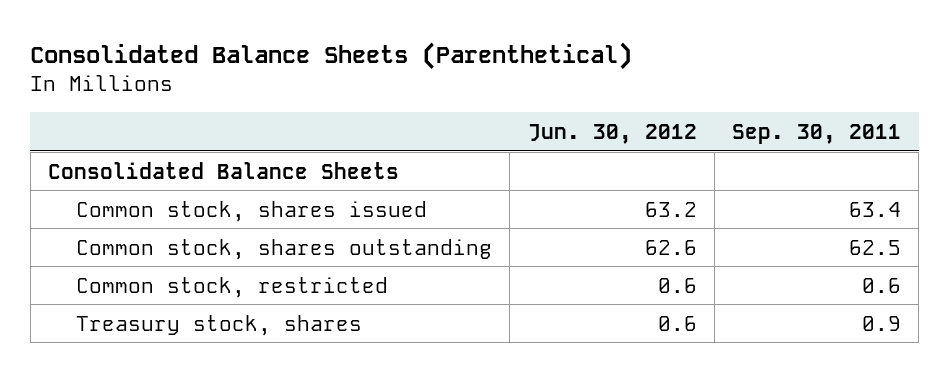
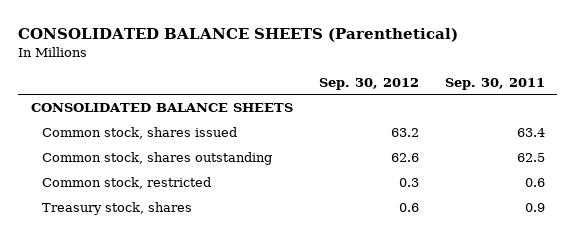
- Consolidated Balance Sheets (Parenthetical)
+ CONSOLIDATED BALANCE SHEETS (Parenthetical)
- | Jun. 30, 2012 | Sep. 30, 2011
+ | Sep. 30, 2012 | Sep. 30, 2011
- Consolidated Balance Sheets
+ CONSOLIDATED BALANCE SHEETS

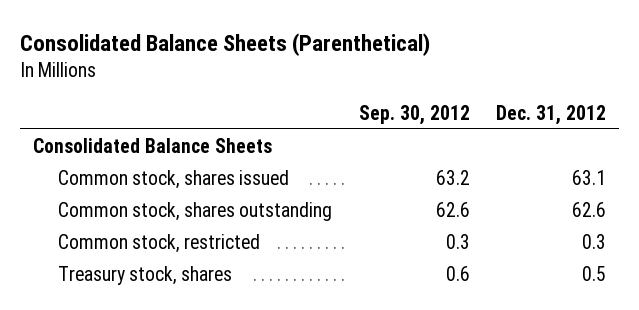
- CONSOLIDATED BALANCE SHEETS (Parenthetical)
+ Consolidated Balance Sheets (Parenthetical)
- | Sep. 30, 2012 | Sep. 30, 2011
+ | Sep. 30, 2012 | Dec. 31, 2012
- CONSOLIDATED BALANCE SHEETS
+ Consolidated Balance Sheets

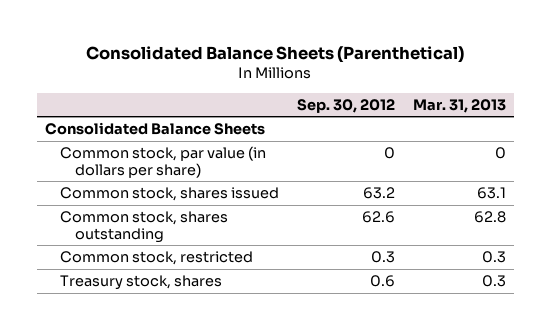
- | Sep. 30, 2012 | Dec. 31, 2012
+ | Sep. 30, 2012 | Mar. 31, 2013
+ Common stock, par value (in dollars per share) | 0 | 0

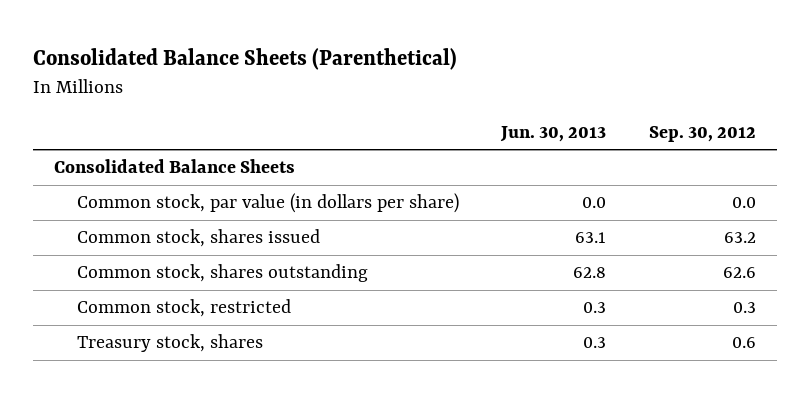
- | Sep. 30, 2012 | Mar. 31, 2013
+ | Jun. 30, 2013 | Sep. 30, 2012
- Common stock, par value (in dollars per share) | 0 | 0
+ Common stock, par value (in dollars per share) | 0.0 | 0.0

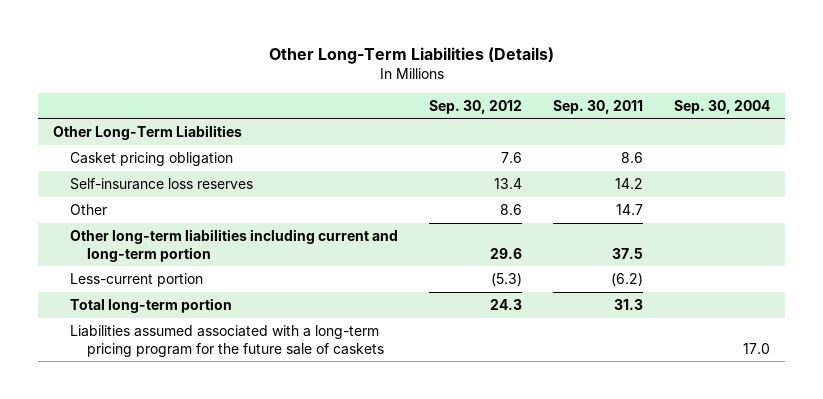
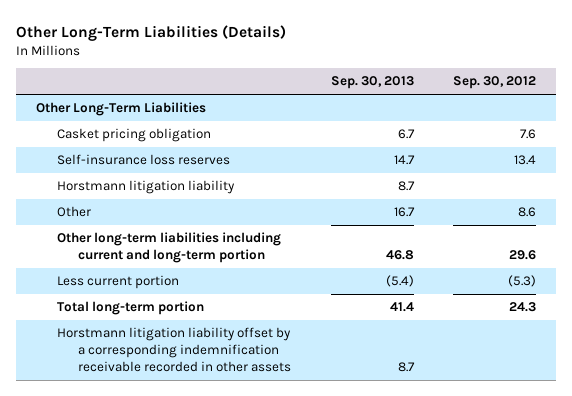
- | Sep. 30, 2012 | Sep. 30, 2011 | Sep. 30, 2004
+ | Sep. 30, 2013 | Sep. 30, 2012
+ Horstmann litigation liability | 8.7 |
- Less-current portion | (5.3) | (6.2) |
+ Less current portion | (5.4) | (5.3)
- Liabilities assumed associated with a long-term pricing program for the future sale of caskets | | | 17.0
+ Horstmann litigation liability offset by a corresponding indemnification receivable recorded in other assets | 8.7 |

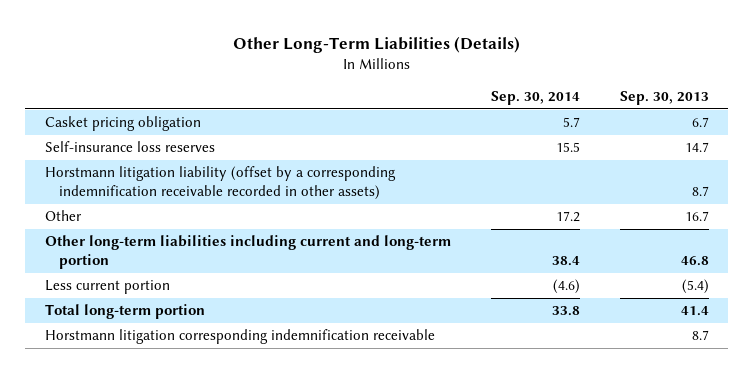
- | Sep. 30, 2013 | Sep. 30, 2012
+ | Sep. 30, 2014 | Sep. 30, 2013
- Other Long-Term Liabilities
- Horstmann litigation liability | 8.7 |
+ Horstmann litigation liability (offset by a corresponding indemnification receivable recorded in other assets) | | 8.7
- Horstmann litigation liability offset by a corresponding indemnification receivable recorded in other assets | 8.7 |
+ Horstmann litigation corresponding indemnification receivable | | 8.7

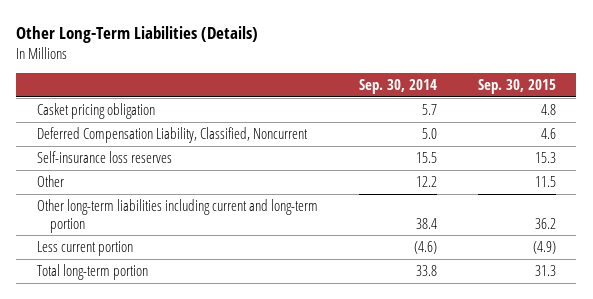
- | Sep. 30, 2014 | Sep. 30, 2013
+ | Sep. 30, 2014 | Sep. 30, 2015
+ Deferred Compensation Liability, Classified, Noncurrent | 5.0 | 4.6
- Horstmann litigation liability (offset by a corresponding indemnification receivable recorded in other assets) | | 8.7
- Other | 17.2 | 16.7
+ Other | 12.2 | 11.5
- Horstmann litigation corresponding indemnification receivable | | 8.7

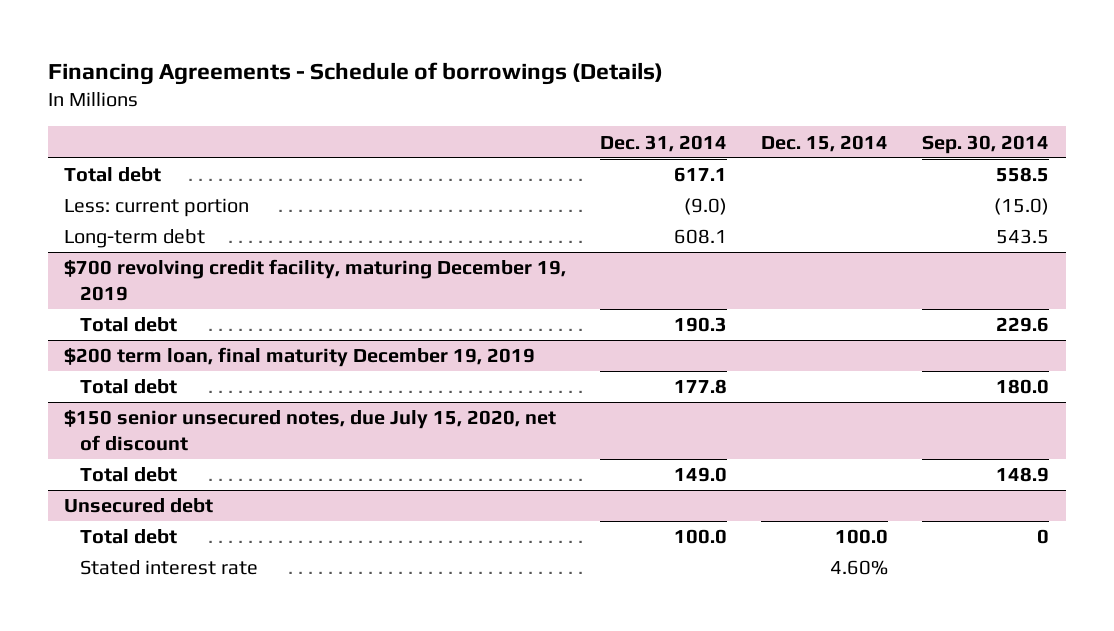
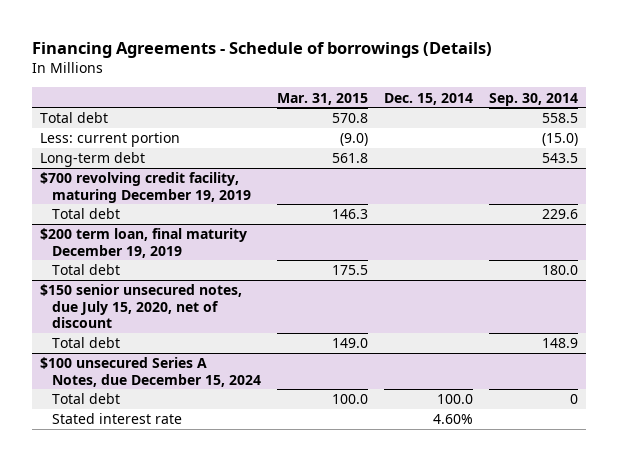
- | Dec. 31, 2014 | Dec. 15, 2014 | Sep. 30, 2014
+ | Mar. 31, 2015 | Dec. 15, 2014 | Sep. 30, 2014
- Unsecured debt
+ $100 unsecured Series A Notes, due December 15, 2024

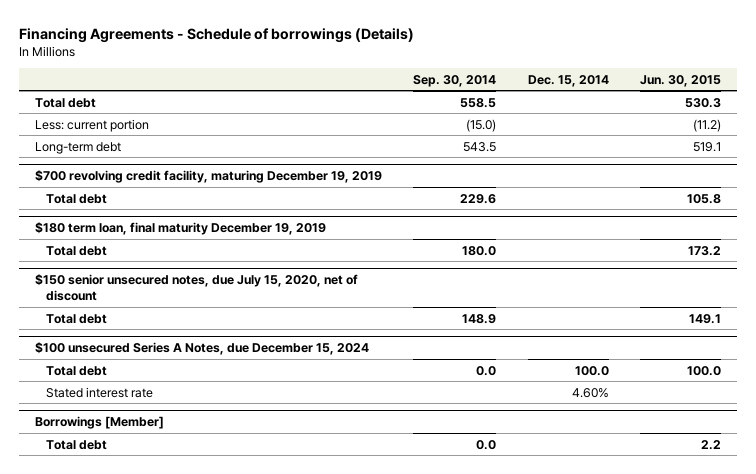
- | Mar. 31, 2015 | Dec. 15, 2014 | Sep. 30, 2014
+ | Sep. 30, 2014 | Dec. 15, 2014 | Jun. 30, 2015
- $200 term loan, final maturity December 19, 2019
+ $180 term loan, final maturity December 19, 2019
@ $100 unsecured Series A Notes, due December 15, 2024
- Total debt | 100.0 | 100.0 | 0
+ Total debt | 0.0 | 100.0 | 100.0
+ Borrowings [Member]
+ Total debt | 0.0 | | 2.2

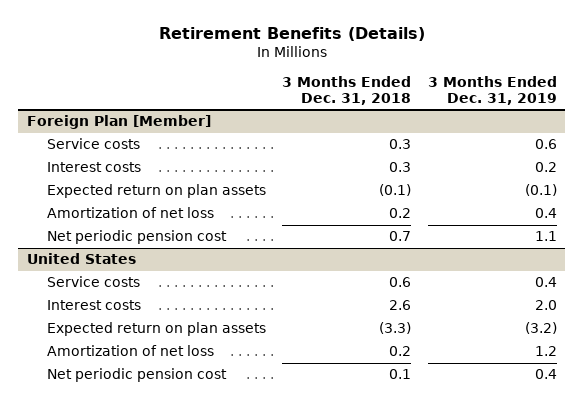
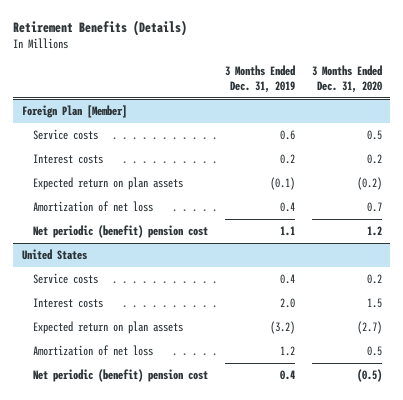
- | 3 Months Ended Dec. 31, 2018 | 3 Months Ended Dec. 31, 2019
+ | 3 Months Ended Dec. 31, 2019 | 3 Months Ended Dec. 31, 2020
@ Foreign Plan [Member]
- Net periodic pension cost | 0.7 | 1.1
+ Net periodic (benefit) pension cost | 1.1 | 1.2
@ United States
- Net periodic pension cost | 0.1 | 0.4
+ Net periodic (benefit) pension cost | 0.4 | (0.5)

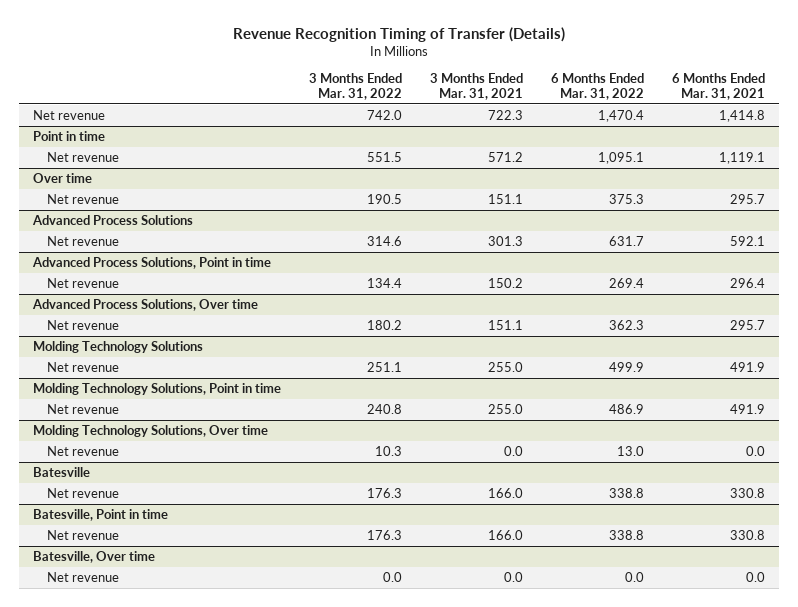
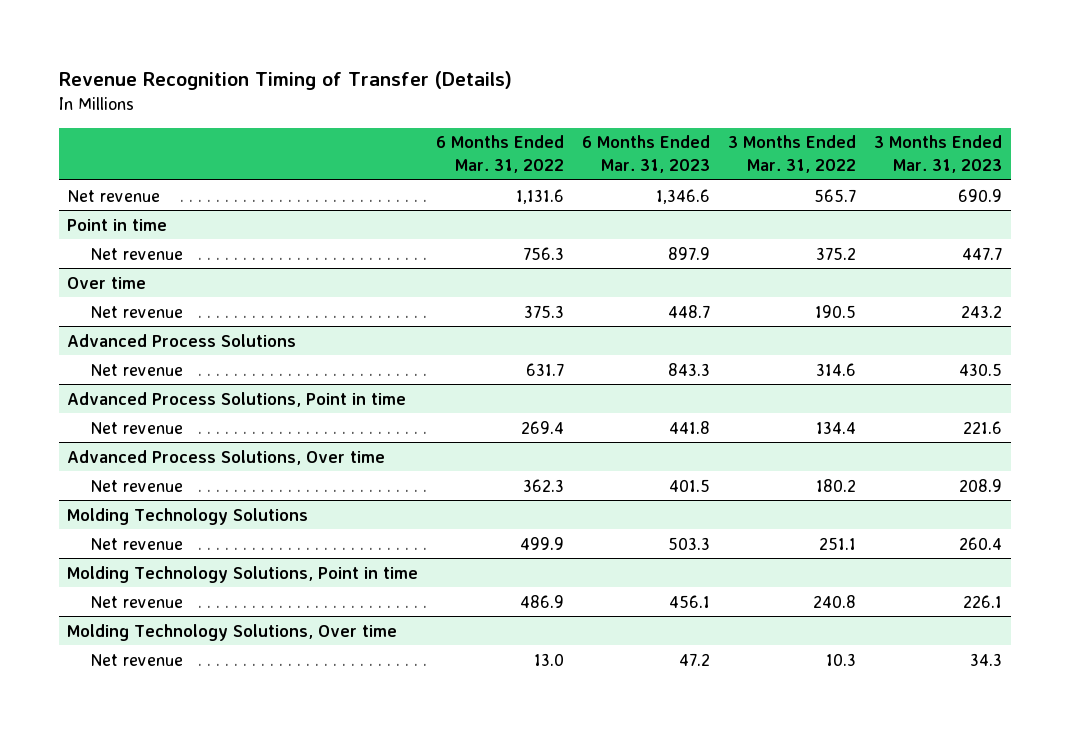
- | 3 Months Ended Mar. 31, 2022 | 3 Months Ended Mar. 31, 2021 | 6 Months Ended Mar. 31, 2022 | 6 Months Ended Mar. 31, 2021
+ | 6 Months Ended Mar. 31, 2022 | 6 Months Ended Mar. 31, 2023 | 3 Months Ended Mar. 31, 2022 | 3 Months Ended Mar. 31, 2023
- Net revenue | 742.0 | 722.3 | 1,470.4 | 1,414.8
+ Net revenue | 1,131.6 | 1,346.6 | 565.7 | 690.9
@ Point in time
- Net revenue | 551.5 | 571.2 | 1,095.1 | 1,119.1
+ Net revenue | 756.3 | 897.9 | 375.2 | 447.7
- Batesville
- Net revenue | 176.3 | 166.0 | 338.8 | 330.8
- Batesville, Point in time
- Net revenue | 176.3 | 166.0 | 338.8 | 330.8
- Batesville, Over time
- Net revenue | 0.0 | 0.0 | 0.0 | 0.0

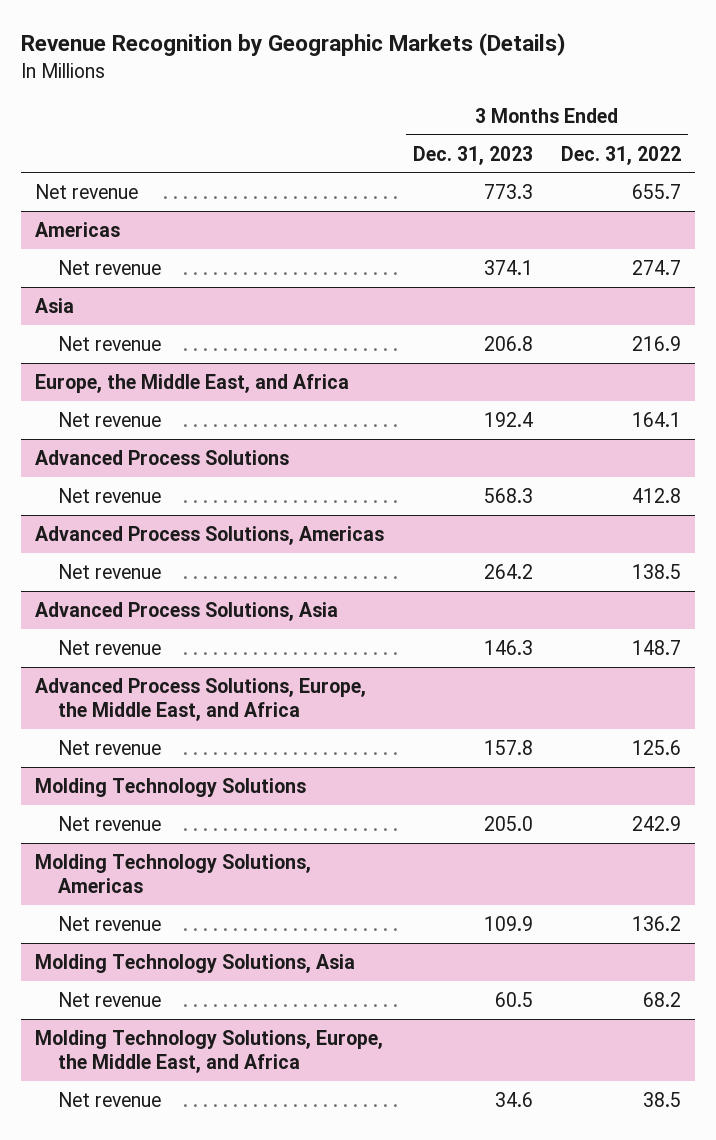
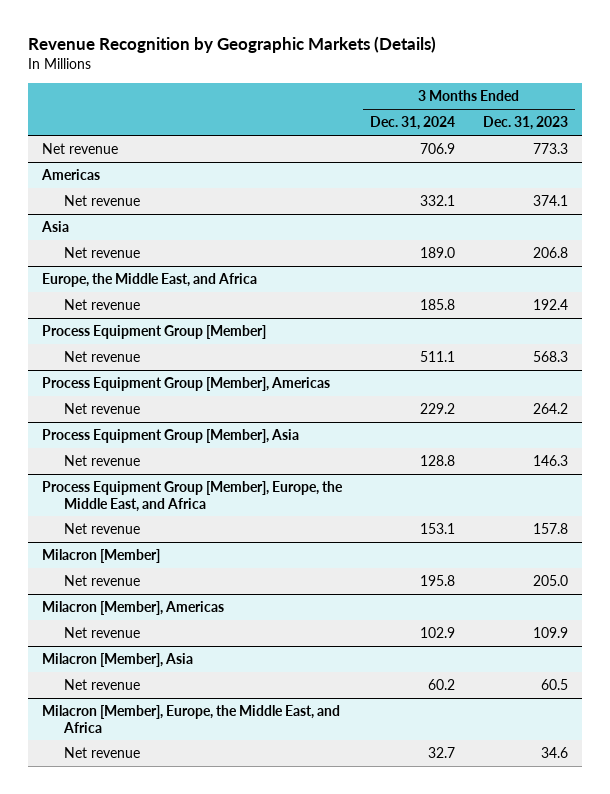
- | 3 Months Ended Dec. 31, 2023 | 3 Months Ended Dec. 31, 2022
+ | 3 Months Ended Dec. 31, 2024 | 3 Months Ended Dec. 31, 2023
- Advanced Process Solutions
+ Process Equipment Group [Member]
- Advanced Process Solutions, Americas
+ Process Equipment Group [Member], Americas
- Advanced Process Solutions, Asia
+ Process Equipment Group [Member], Asia
- Advanced Process Solutions, Europe, the Middle East, and Africa
+ Process Equipment Group [Member], Europe, the Middle East, and Africa
- Molding Technology Solutions
+ Milacron [Member]
- Molding Technology Solutions, Americas
+ Milacron [Member], Americas
- Molding Technology Solutions, Asia
+ Milacron [Member], Asia
- Molding Technology Solutions, Europe, the Middle East, and Africa
+ Milacron [Member], Europe, the Middle East, and Africa

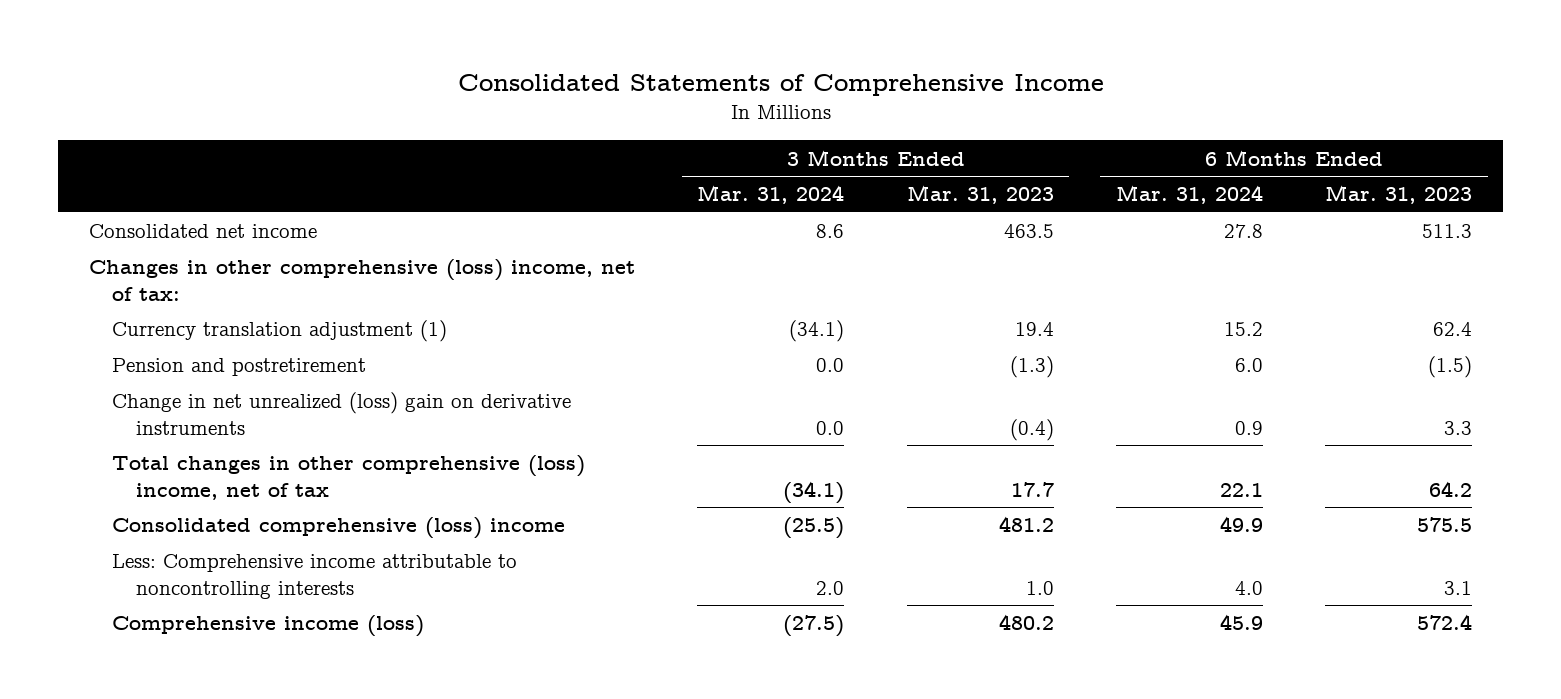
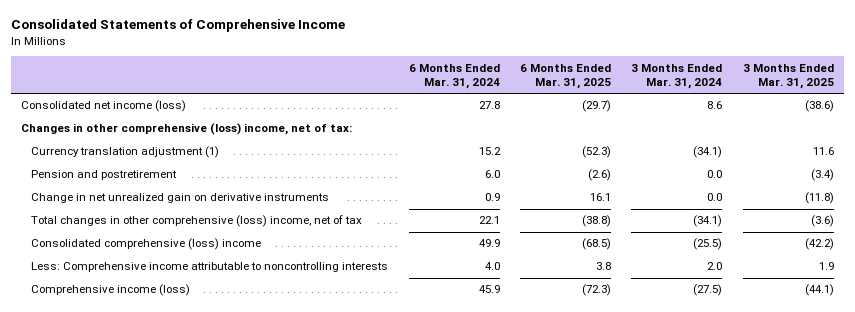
- | 3 Months Ended Mar. 31, 2024 | 3 Months Ended Mar. 31, 2023 | 6 Months Ended Mar. 31, 2024 | 6 Months Ended Mar. 31, 2023
+ | 6 Months Ended Mar. 31, 2024 | 6 Months Ended Mar. 31, 2025 | 3 Months Ended Mar. 31, 2024 | 3 Months Ended Mar. 31, 2025
- Consolidated net income | 8.6 | 463.5 | 27.8 | 511.3
+ Consolidated net income (loss) | 27.8 | (29.7) | 8.6 | (38.6)
- Change in net unrealized (loss) gain on derivative instruments | 0.0 | (0.4) | 0.9 | 3.3
+ Change in net unrealized gain on derivative instruments | 0.9 | 16.1 | 0.0 | (11.8)

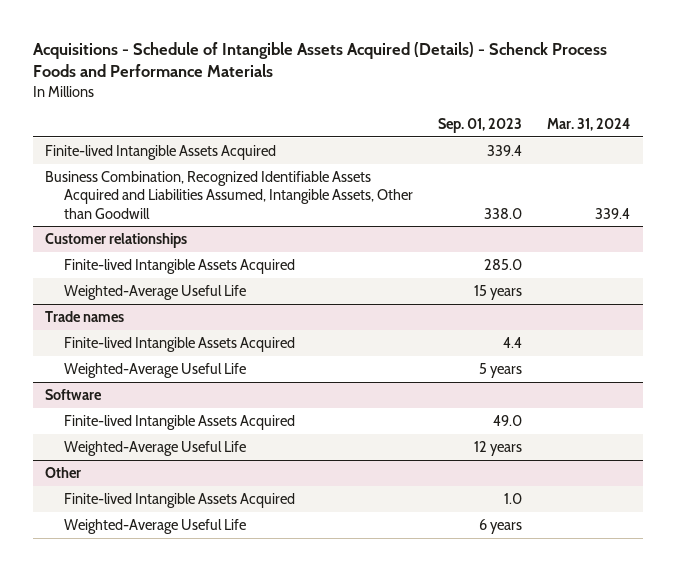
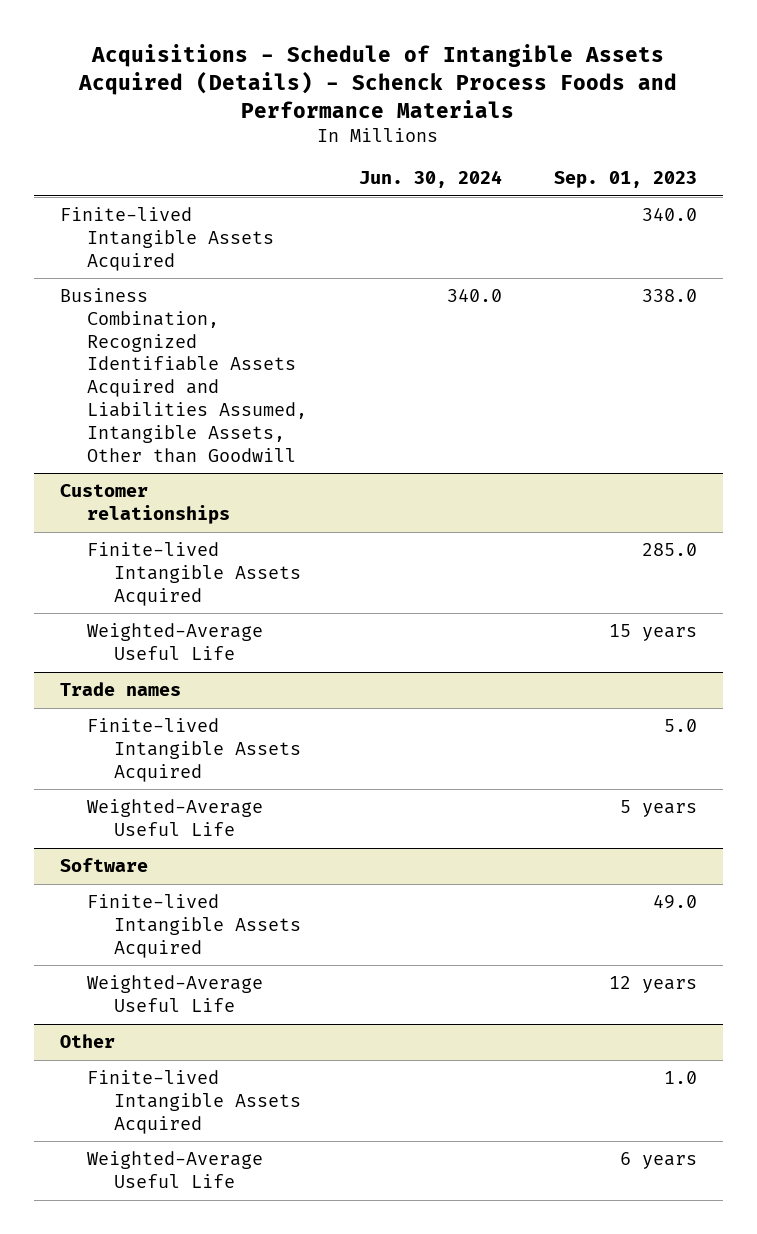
- | Sep. 01, 2023 | Mar. 31, 2024
+ | Jun. 30, 2024 | Sep. 01, 2023
- Finite-lived Intangible Assets Acquired | 339.4 |
+ Finite-lived Intangible Assets Acquired | | 340.0
@ Trade names
- Finite-lived Intangible Assets Acquired | 4.4 |
+ Finite-lived Intangible Assets Acquired | | 5.0

